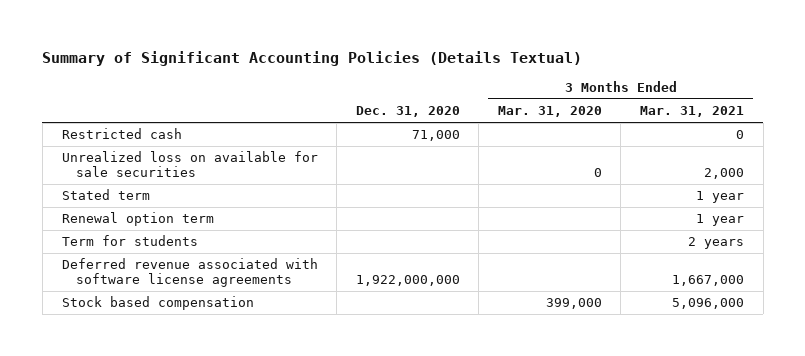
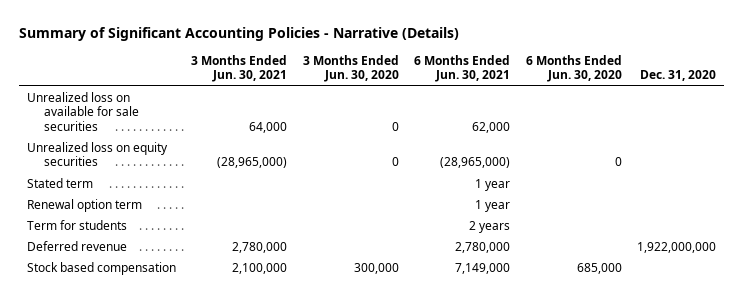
- Summary of Significant Accounting Policies (Details Textual)
+ Summary of Significant Accounting Policies - Narrative (Details)
- | Dec. 31, 2020 | 3 Months Ended Mar. 31, 2020 | 3 Months Ended Mar. 31, 2021
+ | 3 Months Ended Jun. 30, 2021 | 3 Months Ended Jun. 30, 2020 | 6 Months Ended Jun. 30, 2021 | 6 Months Ended Jun. 30, 2020 | Dec. 31, 2020
- Restricted cash | 71,000 | | 0
+ Unrealized loss on equity securities | (28,965,000) | 0 | (28,965,000) | 0 |
- Deferred revenue associated with software license agreements | 1,922,000,000 | | 1,667,000
+ Deferred revenue | 2,780,000 | | 2,780,000 | | 1,922,000,000

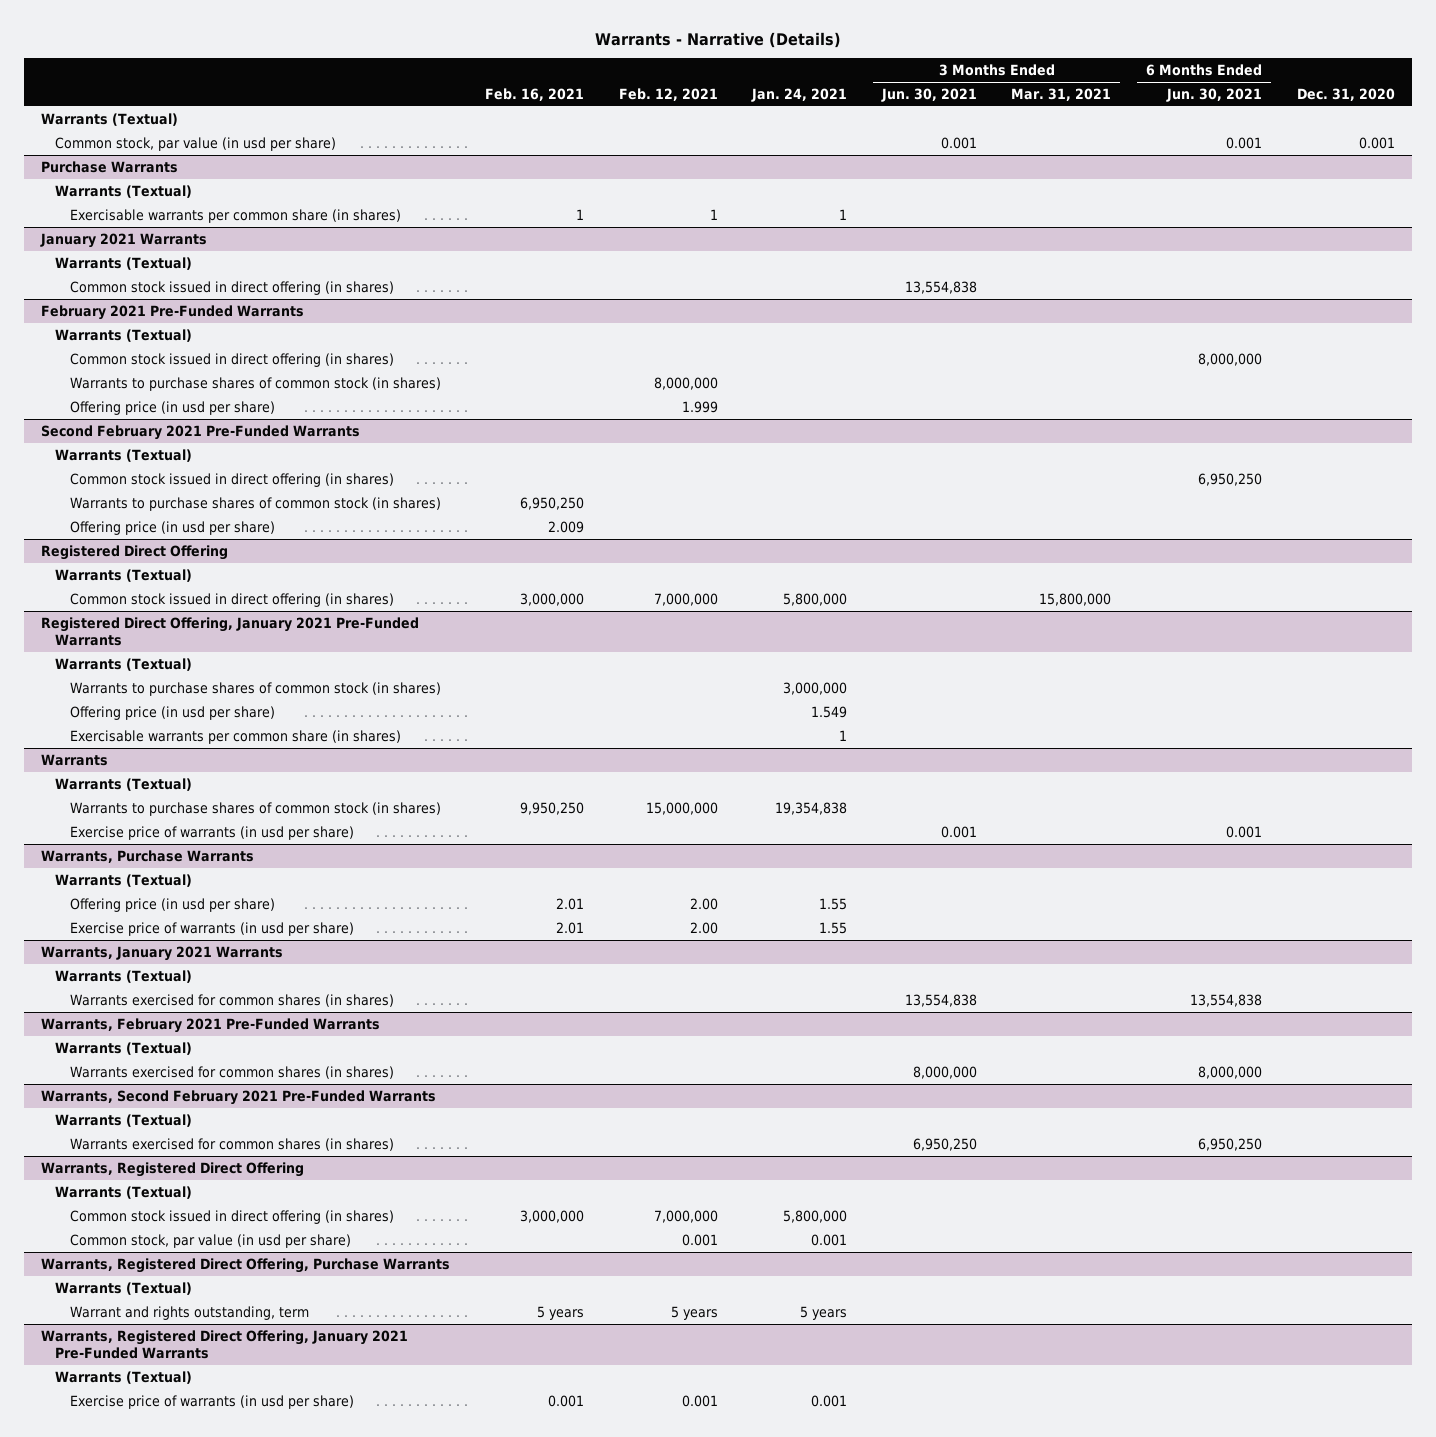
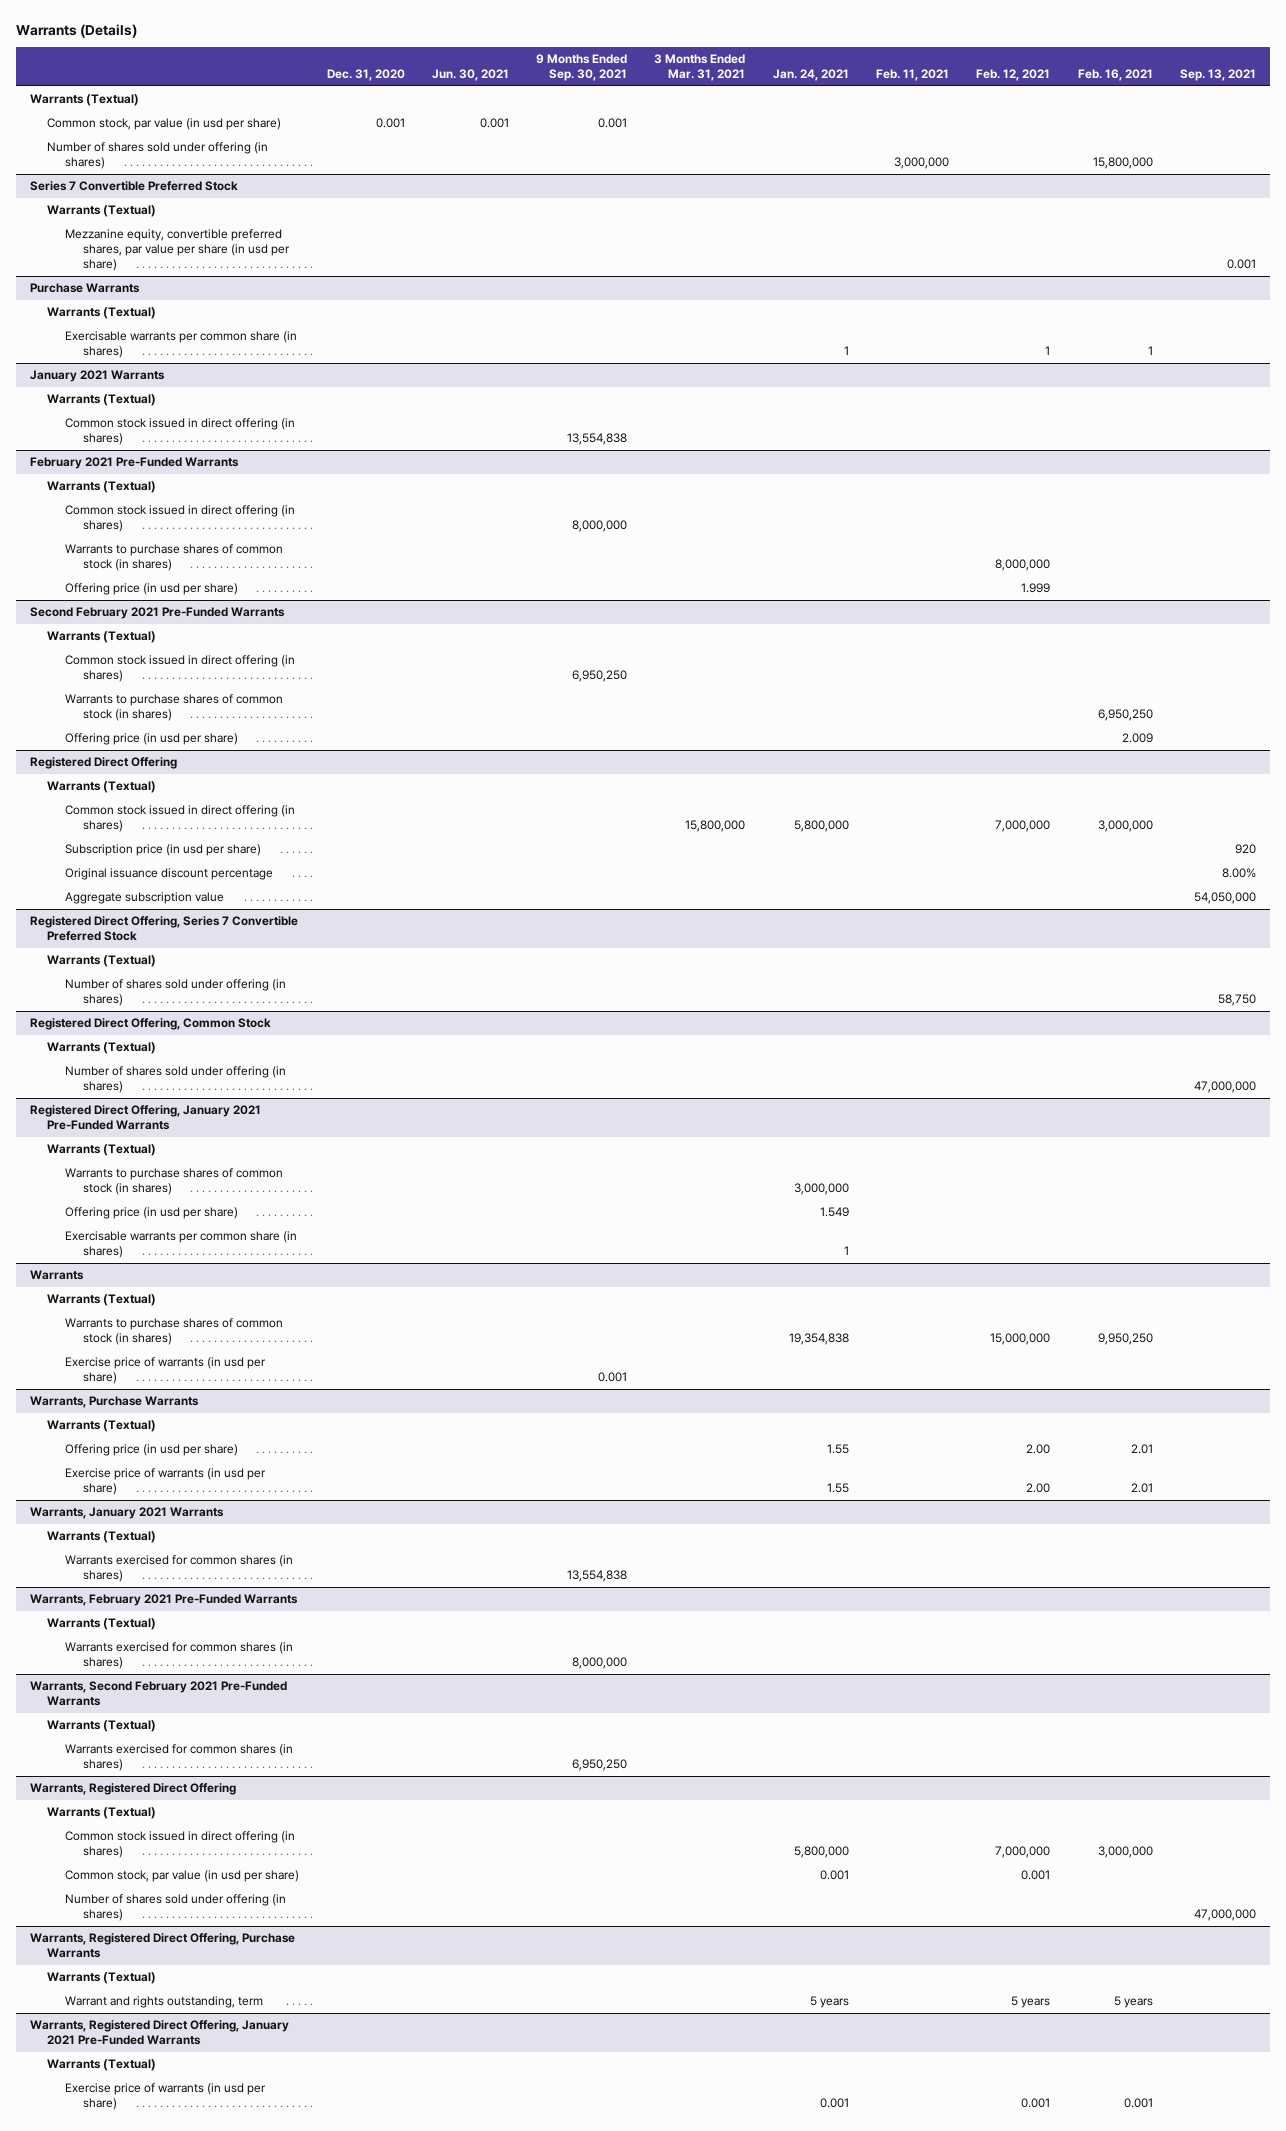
- Warrants - Narrative (Details)
+ Warrants (Details)
- | Feb. 16, 2021 | Feb. 12, 2021 | Jan. 24, 2021 | 3 Months Ended Jun. 30, 2021 | 3 Months Ended Mar. 31, 2021 | 6 Months Ended Jun. 30, 2021 | Dec. 31, 2020
+ | Dec. 31, 2020 | Jun. 30, 2021 | 9 Months Ended Sep. 30, 2021 | 3 Months Ended Mar. 31, 2021 | Jan. 24, 2021 | Feb. 11, 2021 | Feb. 12, 2021 | Feb. 16, 2021 | Sep. 13, 2021
+ Number of shares sold under offering (in shares) | | | | | | 3,000,000 | | 15,800,000 |
+ Series 7 Convertible Preferred Stock
+ Warrants (Textual)
+ Mezzanine equity, convertible preferred shares, par value per share (in usd per share) | | | | | | | | | 0.001
@ Registered Direct Offering
+ Subscription price (in usd per share) | | | | | | | | | 920
+ Original issuance discount percentage | | | | | | | | | 8.00%
+ Aggregate subscription value | | | | | | | | | 54,050,000
+ Registered Direct Offering, Series 7 Convertible Preferred Stock
+ Warrants (Textual)
+ Number of shares sold under offering (in shares) | | | | | | | | | 58,750
+ Registered Direct Offering, Common Stock
+ Warrants (Textual)
+ Number of shares sold under offering (in shares) | | | | | | | | | 47,000,000
@ Warrants, Registered Direct Offering
+ Number of shares sold under offering (in shares) | | | | | | | | | 47,000,000

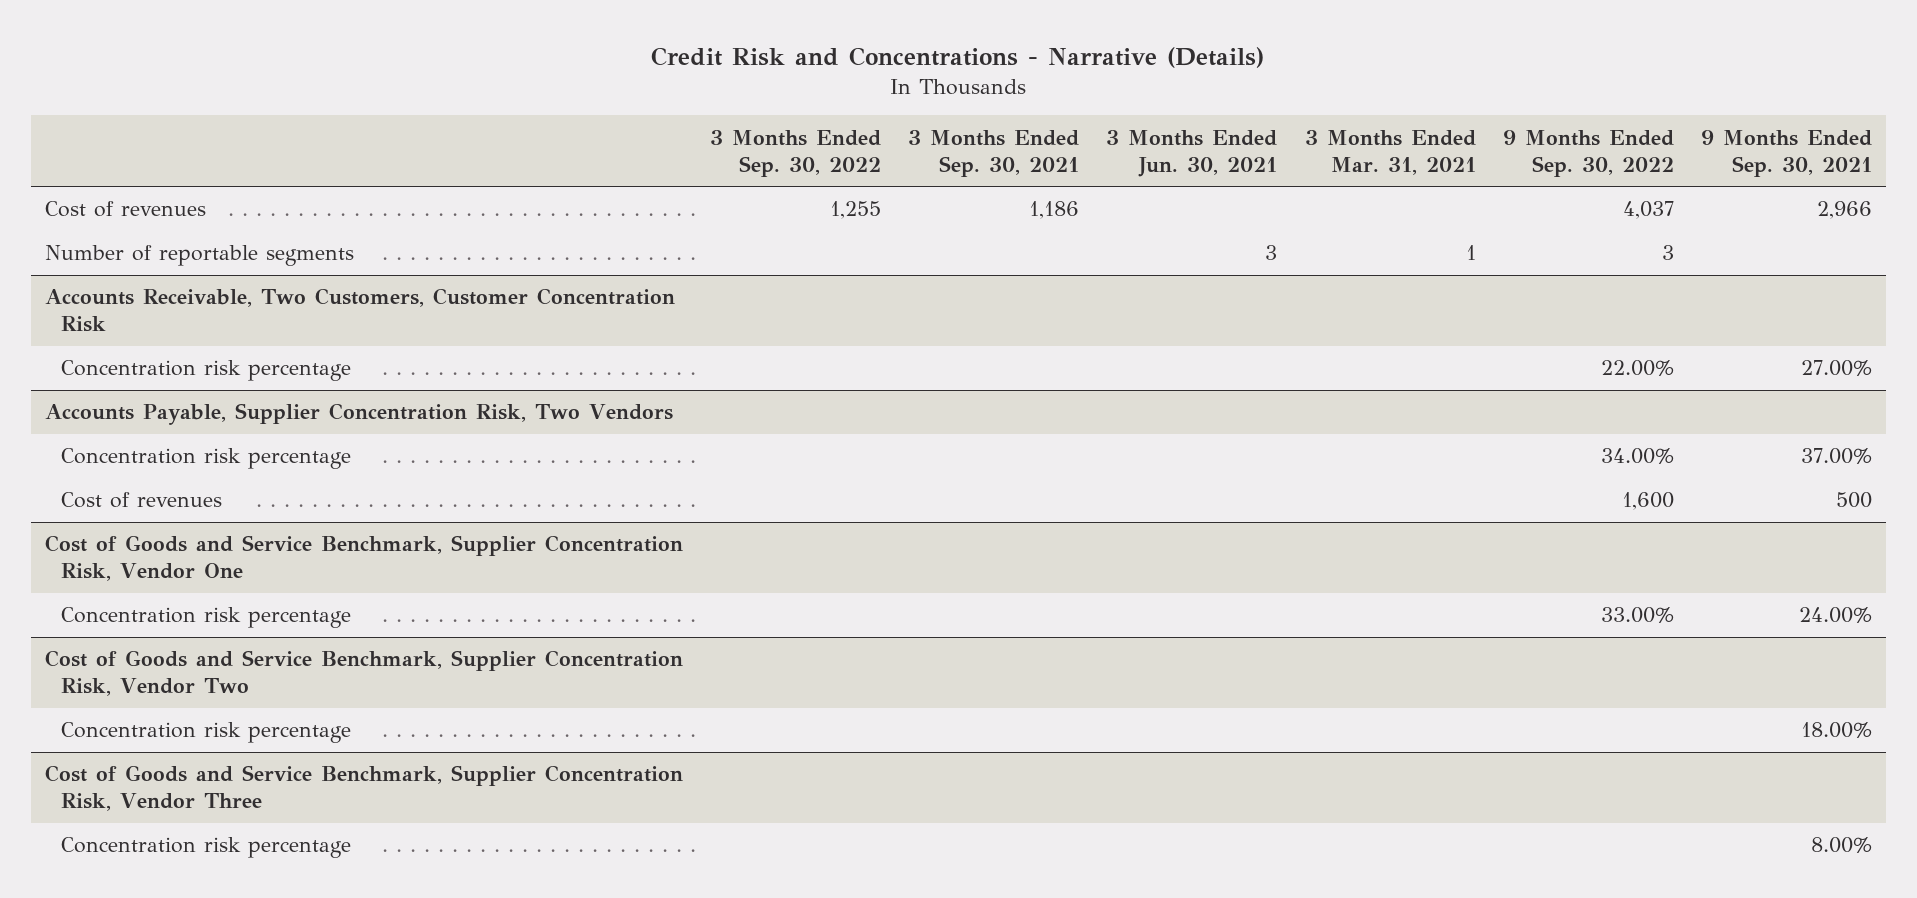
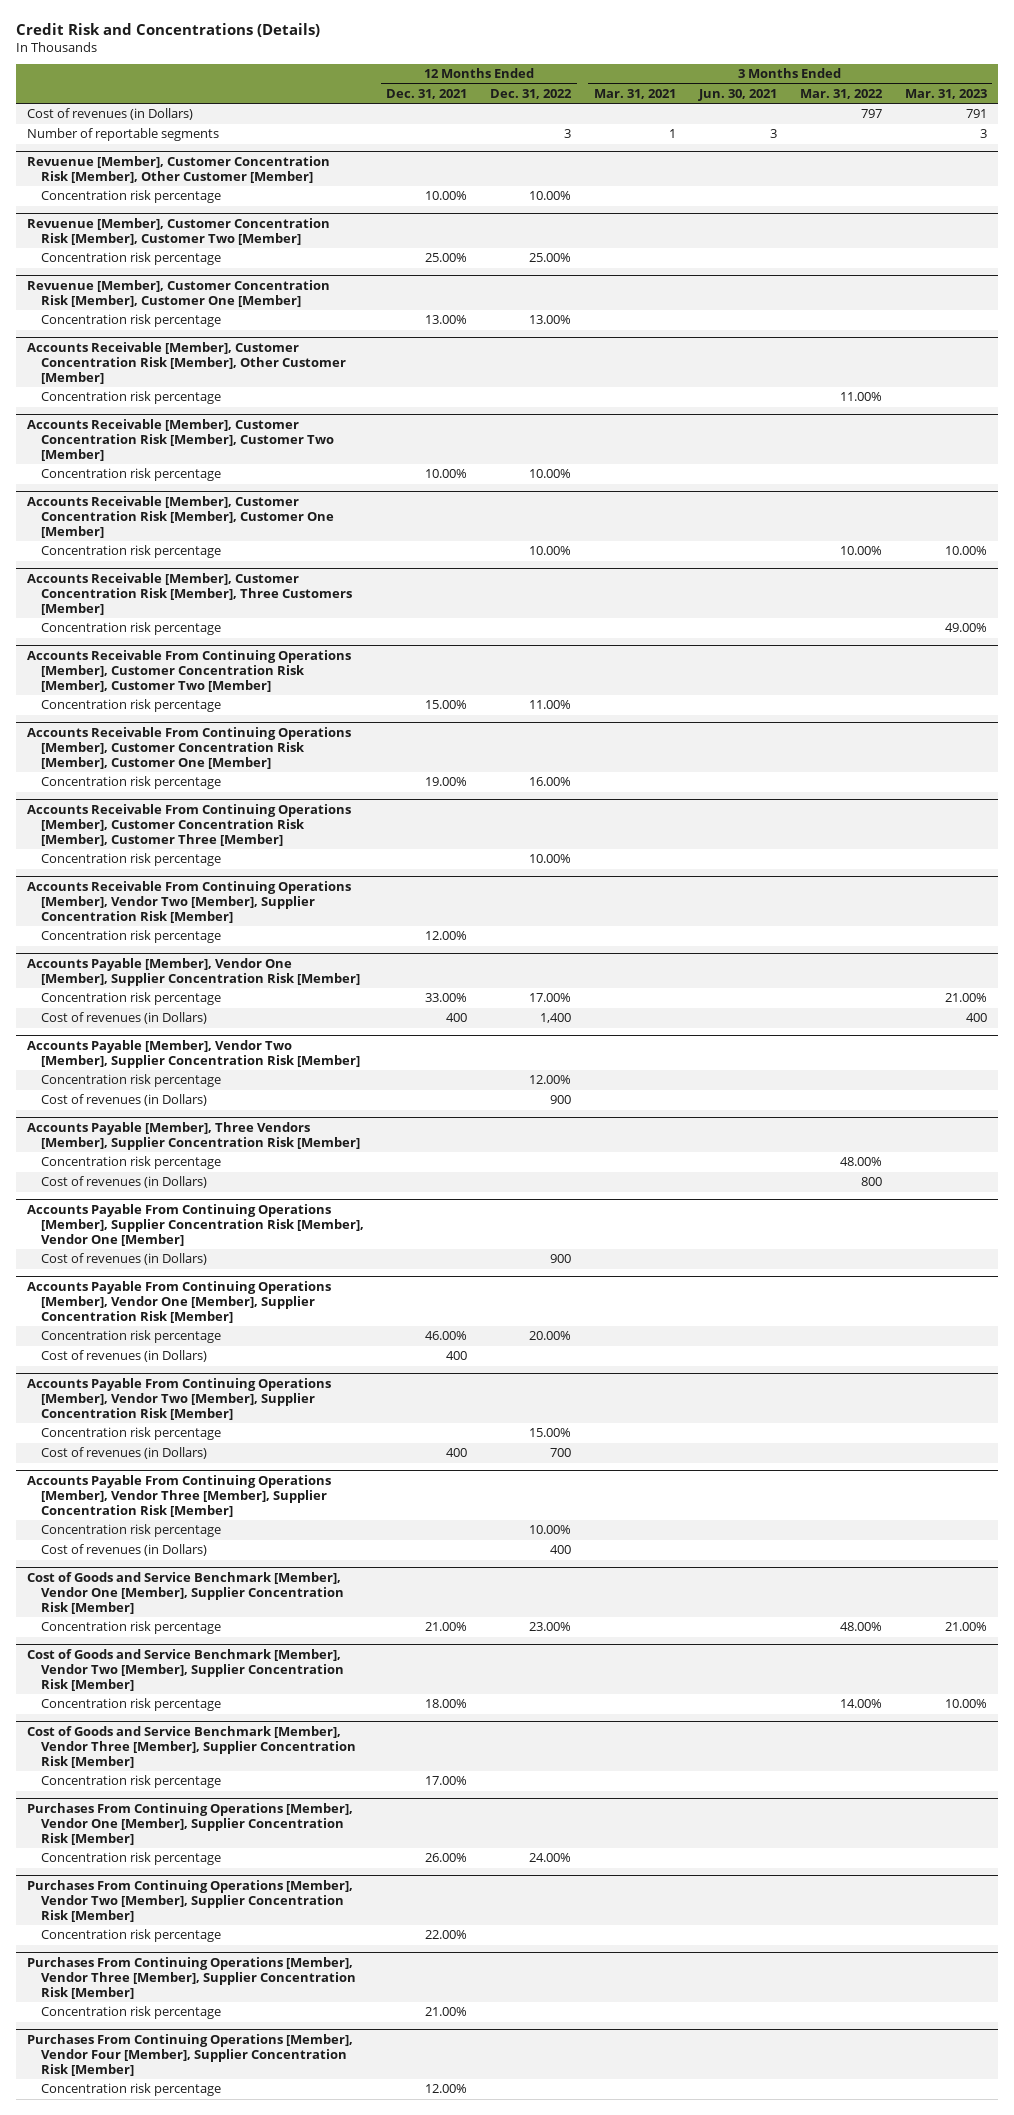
- Credit Risk and Concentrations - Narrative (Details)
+ Credit Risk and Concentrations (Details)
- | 3 Months Ended Sep. 30, 2022 | 3 Months Ended Sep. 30, 2021 | 3 Months Ended Jun. 30, 2021 | 3 Months Ended Mar. 31, 2021 | 9 Months Ended Sep. 30, 2022 | 9 Months Ended Sep. 30, 2021
+ | 12 Months Ended Dec. 31, 2021 | 12 Months Ended Dec. 31, 2022 | 3 Months Ended Mar. 31, 2021 | 3 Months Ended Jun. 30, 2021 | 3 Months Ended Mar. 31, 2022 | 3 Months Ended Mar. 31, 2023
- Cost of revenues | 1,255 | 1,186 | | | 4,037 | 2,966
+ Cost of revenues (in Dollars) | | | | | 797 | 791
- Accounts Receivable, Two Customers, Customer Concentration Risk
+ Revuenue [Member], Customer Concentration Risk [Member], Other Customer [Member]
+ Concentration risk percentage | 10.00% | 10.00% | | | |
+ Revuenue [Member], Customer Concentration Risk [Member], Customer Two [Member]
+ Concentration risk percentage | 25.00% | 25.00% | | | |
+ Revuenue [Member], Customer Concentration Risk [Member], Customer One [Member]
+ Concentration risk percentage | 13.00% | 13.00% | | | |
+ Accounts Receivable [Member], Customer Concentration Risk [Member], Other Customer [Member]
+ Concentration risk percentage | | | | | 11.00% |
+ Accounts Receivable [Member], Customer Concentration Risk [Member], Customer Two [Member]
- Accounts Payable, Supplier Concentration Risk, Two Vendors
+ Accounts Receivable [Member], Customer Concentration Risk [Member], Customer One [Member]
+ Concentration risk percentage | | 10.00% | | | 10.00% | 10.00%
+ Accounts Receivable [Member], Customer Concentration Risk [Member], Three Customers [Member]
+ Concentration risk percentage | | | | | | 49.00%
+ Accounts Receivable From Continuing Operations [Member], Customer Concentration Risk [Member], Customer Two [Member]
+ Concentration risk percentage | 15.00% | 11.00% | | | |
+ Accounts Receivable From Continuing Operations [Member], Customer Concentration Risk [Member], Customer One [Member]
+ Concentration risk percentage | 19.00% | 16.00% | | | |
+ Accounts Receivable From Continuing Operations [Member], Customer Concentration Risk [Member], Customer Three [Member]
+ Concentration risk percentage | | 10.00% | | | |
+ Accounts Receivable From Continuing Operations [Member], Vendor Two [Member], Supplier Concentration Risk [Member]
+ Concentration risk percentage | 12.00% | | | | |
+ Accounts Payable [Member], Vendor One [Member], Supplier Concentration Risk [Member]
+ Concentration risk percentage | 33.00% | 17.00% | | | | 21.00%
+ Cost of revenues (in Dollars) | 400 | 1,400 | | | | 400
+ Accounts Payable [Member], Vendor Two [Member], Supplier Concentration Risk [Member]
- Cost of revenues | | | | | 1,600 | 500
- Cost of Goods and Service Benchmark, Supplier Concentration Risk, Vendor One
+ Cost of revenues (in Dollars) | | 900 | | | |
+ Accounts Payable [Member], Three Vendors [Member], Supplier Concentration Risk [Member]
+ Concentration risk percentage | | | | | 48.00% |
+ Cost of revenues (in Dollars) | | | | | 800 |
+ Accounts Payable From Continuing Operations [Member], Supplier Concentration Risk [Member], Vendor One [Member]
+ Cost of revenues (in Dollars) | | 900 | | | |
+ Accounts Payable From Continuing Operations [Member], Vendor One [Member], Supplier Concentration Risk [Member]
+ Concentration risk percentage | 46.00% | 20.00% | | | |
+ Cost of revenues (in Dollars) | 400 | | | | |
+ Accounts Payable From Continuing Operations [Member], Vendor Two [Member], Supplier Concentration Risk [Member]
+ Concentration risk percentage | | 15.00% | | | |
+ Cost of revenues (in Dollars) | 400 | 700 | | | |
+ Accounts Payable From Continuing Operations [Member], Vendor Three [Member], Supplier Concentration Risk [Member]
+ Concentration risk percentage | | 10.00% | | | |
+ Cost of revenues (in Dollars) | | 400 | | | |
+ Cost of Goods and Service Benchmark [Member], Vendor One [Member], Supplier Concentration Risk [Member]
- Cost of Goods and Service Benchmark, Supplier Concentration Risk, Vendor Two
+ Cost of Goods and Service Benchmark [Member], Vendor Two [Member], Supplier Concentration Risk [Member]
- Cost of Goods and Service Benchmark, Supplier Concentration Risk, Vendor Three
+ Cost of Goods and Service Benchmark [Member], Vendor Three [Member], Supplier Concentration Risk [Member]
+ Purchases From Continuing Operations [Member], Vendor One [Member], Supplier Concentration Risk [Member]
+ Concentration risk percentage | 26.00% | 24.00% | | | |
+ Purchases From Continuing Operations [Member], Vendor Two [Member], Supplier Concentration Risk [Member]
+ Concentration risk percentage | 22.00% | | | | |
+ Purchases From Continuing Operations [Member], Vendor Three [Member], Supplier Concentration Risk [Member]
+ Concentration risk percentage | 21.00% | | | | |
+ Purchases From Continuing Operations [Member], Vendor Four [Member], Supplier Concentration Risk [Member]
+ Concentration risk percentage | 12.00% | | | | |

